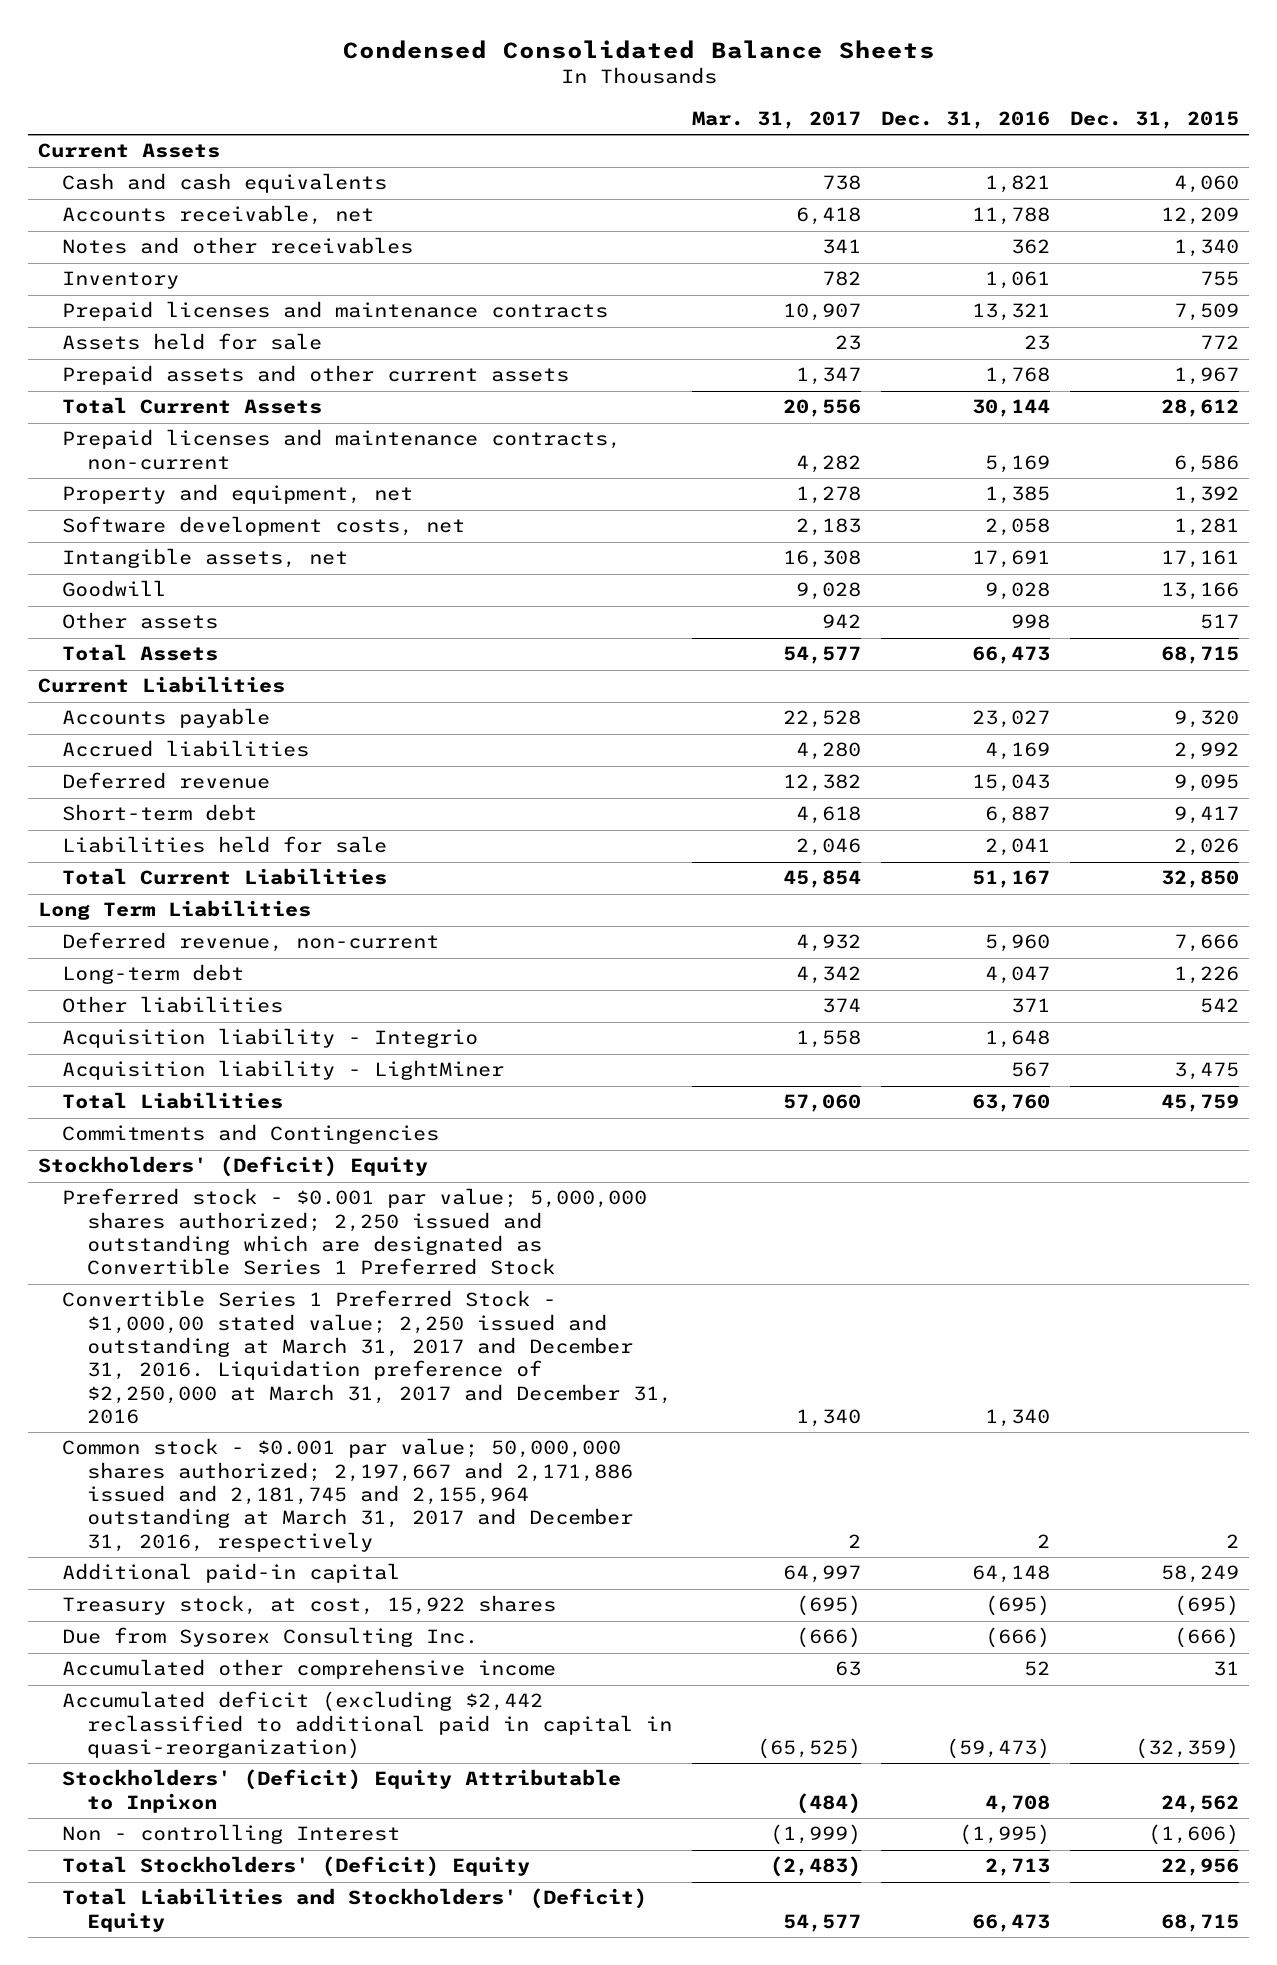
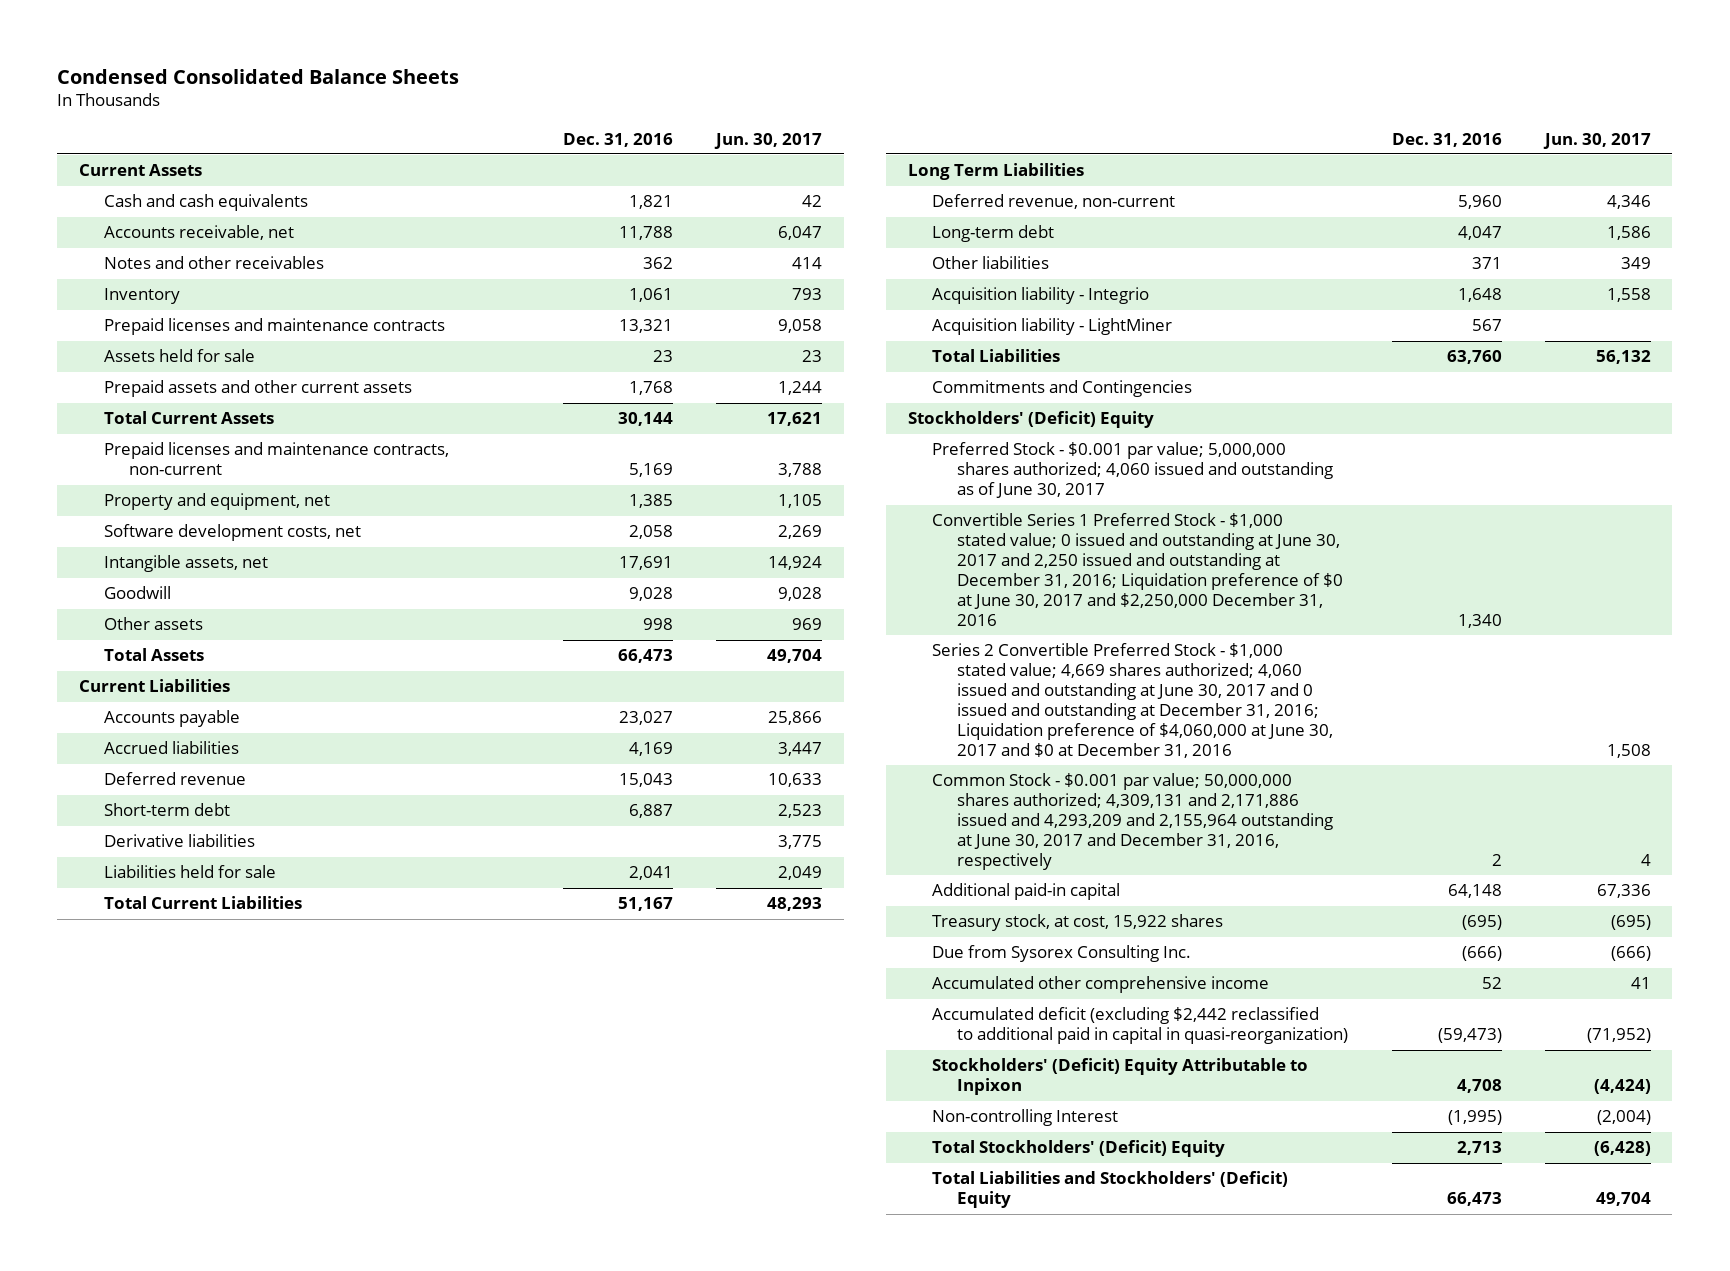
- | Mar. 31, 2017 | Dec. 31, 2016 | Dec. 31, 2015
+ | Dec. 31, 2016 | Jun. 30, 2017
+ Derivative liabilities | | 3,775
- Preferred stock - $0.001 par value; 5,000,000 shares authorized; 2,250 issued and outstanding which are designated as Convertible Series 1 Preferred Stock
- Convertible Series 1 Preferred Stock - $1,000,00 stated value; 2,250 issued and outstanding at March 31, 2017 and December 31, 2016. Liquidation preference of $2,250,000 at March 31, 2017 and December 31, 2016 | 1,340 | 1,340 |
- Common stock - $0.001 par value; 50,000,000 shares authorized; 2,197,667 and 2,171,886 issued and 2,181,745 and 2,155,964 outstanding at March 31, 2017 and December 31, 2016, respectively | 2 | 2 | 2
+ Preferred Stock - $0.001 par value; 5,000,000 shares authorized; 4,060 issued and outstanding as of June 30, 2017
+ Convertible Series 1 Preferred Stock - $1,000 stated value; 0 issued and outstanding at June 30, 2017 and 2,250 issued and outstanding at December 31, 2016; Liquidation preference of $0 at June 30, 2017 and $2,250,000 December 31, 2016 | 1,340 |
+ Series 2 Convertible Preferred Stock - $1,000 stated value; 4,669 shares authorized; 4,060 issued and outstanding at June 30, 2017 and 0 issued and outstanding at December 31, 2016; Liquidation preference of $4,060,000 at June 30, 2017 and $0 at December 31, 2016 | | 1,508
+ Common Stock - $0.001 par value; 50,000,000 shares authorized; 4,309,131 and 2,171,886 issued and 4,293,209 and 2,155,964 outstanding at June 30, 2017 and December 31, 2016, respectively | 2 | 4
- Non - controlling Interest | (1,999) | (1,995) | (1,606)
+ Non-controlling Interest | (1,995) | (2,004)

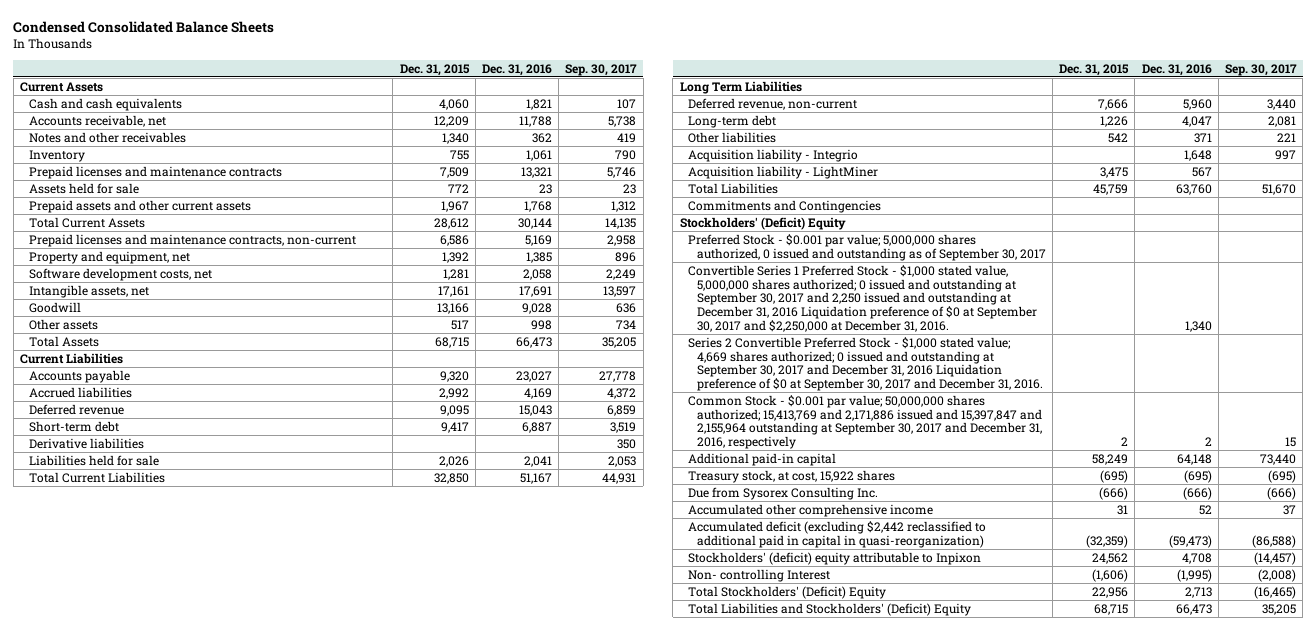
- | Dec. 31, 2016 | Jun. 30, 2017
+ | Dec. 31, 2015 | Dec. 31, 2016 | Sep. 30, 2017
- Preferred Stock - $0.001 par value; 5,000,000 shares authorized; 4,060 issued and outstanding as of June 30, 2017
- Convertible Series 1 Preferred Stock - $1,000 stated value; 0 issued and outstanding at June 30, 2017 and 2,250 issued and outstanding at December 31, 2016; Liquidation preference of $0 at June 30, 2017 and $2,250,000 December 31, 2016 | 1,340 |
- Series 2 Convertible Preferred Stock - $1,000 stated value; 4,669 shares authorized; 4,060 issued and outstanding at June 30, 2017 and 0 issued and outstanding at December 31, 2016; Liquidation preference of $4,060,000 at June 30, 2017 and $0 at December 31, 2016 | | 1,508
- Common Stock - $0.001 par value; 50,000,000 shares authorized; 4,309,131 and 2,171,886 issued and 4,293,209 and 2,155,964 outstanding at June 30, 2017 and December 31, 2016, respectively | 2 | 4
+ Preferred Stock - $0.001 par value; 5,000,000 shares authorized, 0 issued and outstanding as of September 30, 2017
+ Convertible Series 1 Preferred Stock - $1,000 stated value, 5,000,000 shares authorized; 0 issued and outstanding at September 30, 2017 and 2,250 issued and outstanding at December 31, 2016 Liquidation preference of $0 at September 30, 2017 and $2,250,000 at December 31, 2016. | | 1,340 |
+ Series 2 Convertible Preferred Stock - $1,000 stated value; 4,669 shares authorized; 0 issued and outstanding at September 30, 2017 and December 31, 2016 Liquidation preference of $0 at September 30, 2017 and December 31, 2016.
+ Common Stock - $0.001 par value; 50,000,000 shares authorized; 15,413,769 and 2,171,886 issued and 15,397,847 and 2,155,964 outstanding at September 30, 2017 and December 31, 2016, respectively | 2 | 2 | 15
- Stockholders' (Deficit) Equity Attributable to Inpixon | 4,708 | (4,424)
- Non-controlling Interest | (1,995) | (2,004)
+ Stockholders' (deficit) equity attributable to Inpixon | 24,562 | 4,708 | (14,457)
+ Non- controlling Interest | (1,606) | (1,995) | (2,008)

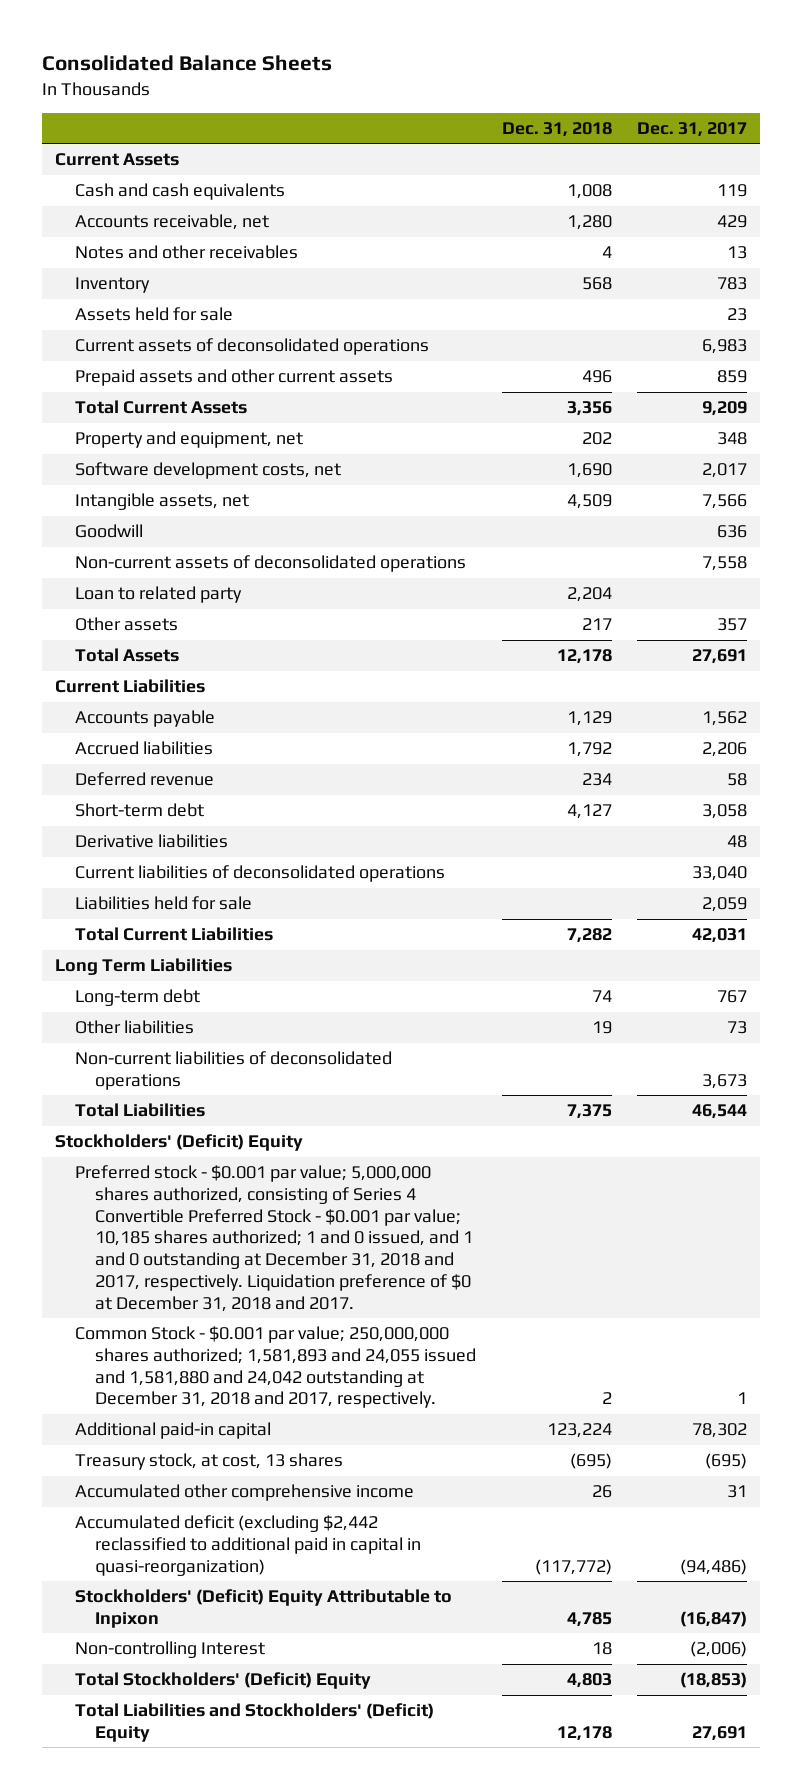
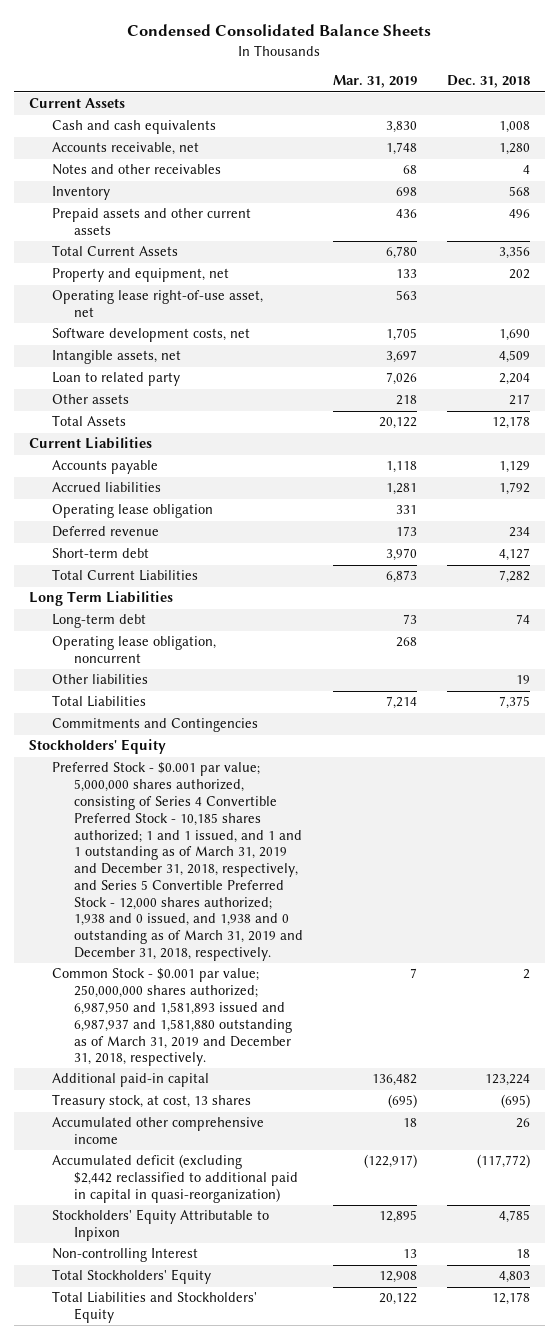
- Consolidated Balance Sheets
+ Condensed Consolidated Balance Sheets
- | Dec. 31, 2018 | Dec. 31, 2017
+ | Mar. 31, 2019 | Dec. 31, 2018
- Assets held for sale | | 23
- Current assets of deconsolidated operations | | 6,983
+ Operating lease right-of-use asset, net | 563 |
- Goodwill | | 636
- Non-current assets of deconsolidated operations | | 7,558
+ Operating lease obligation | 331 |
- Derivative liabilities | | 48
- Current liabilities of deconsolidated operations | | 33,040
- Liabilities held for sale | | 2,059
+ Operating lease obligation, noncurrent | 268 |
- Non-current liabilities of deconsolidated operations | | 3,673
- Stockholders' (Deficit) Equity
- Preferred stock - $0.001 par value; 5,000,000 shares authorized, consisting of Series 4 Convertible Preferred Stock - $0.001 par value; 10,185 shares authorized; 1 and 0 issued, and 1 and 0 outstanding at December 31, 2018 and 2017, respectively. Liquidation preference of $0 at December 31, 2018 and 2017.
- Common Stock - $0.001 par value; 250,000,000 shares authorized; 1,581,893 and 24,055 issued and 1,581,880 and 24,042 outstanding at December 31, 2018 and 2017, respectively. | 2 | 1
+ Commitments and Contingencies
+ Stockholders' Equity
+ Preferred Stock - $0.001 par value; 5,000,000 shares authorized, consisting of Series 4 Convertible Preferred Stock - 10,185 shares authorized; 1 and 1 issued, and 1 and 1 outstanding as of March 31, 2019 and December 31, 2018, respectively, and Series 5 Convertible Preferred Stock - 12,000 shares authorized; 1,938 and 0 issued, and 1,938 and 0 outstanding as of March 31, 2019 and December 31, 2018, respectively.
+ Common Stock - $0.001 par value; 250,000,000 shares authorized; 6,987,950 and 1,581,893 issued and 6,987,937 and 1,581,880 outstanding as of March 31, 2019 and December 31, 2018, respectively. | 7 | 2
- Stockholders' (Deficit) Equity Attributable to Inpixon | 4,785 | (16,847)
+ Stockholders' Equity Attributable to Inpixon | 12,895 | 4,785
- Total Stockholders' (Deficit) Equity | 4,803 | (18,853)
- Total Liabilities and Stockholders' (Deficit) Equity | 12,178 | 27,691
+ Total Stockholders' Equity | 12,908 | 4,803
+ Total Liabilities and Stockholders' Equity | 20,122 | 12,178

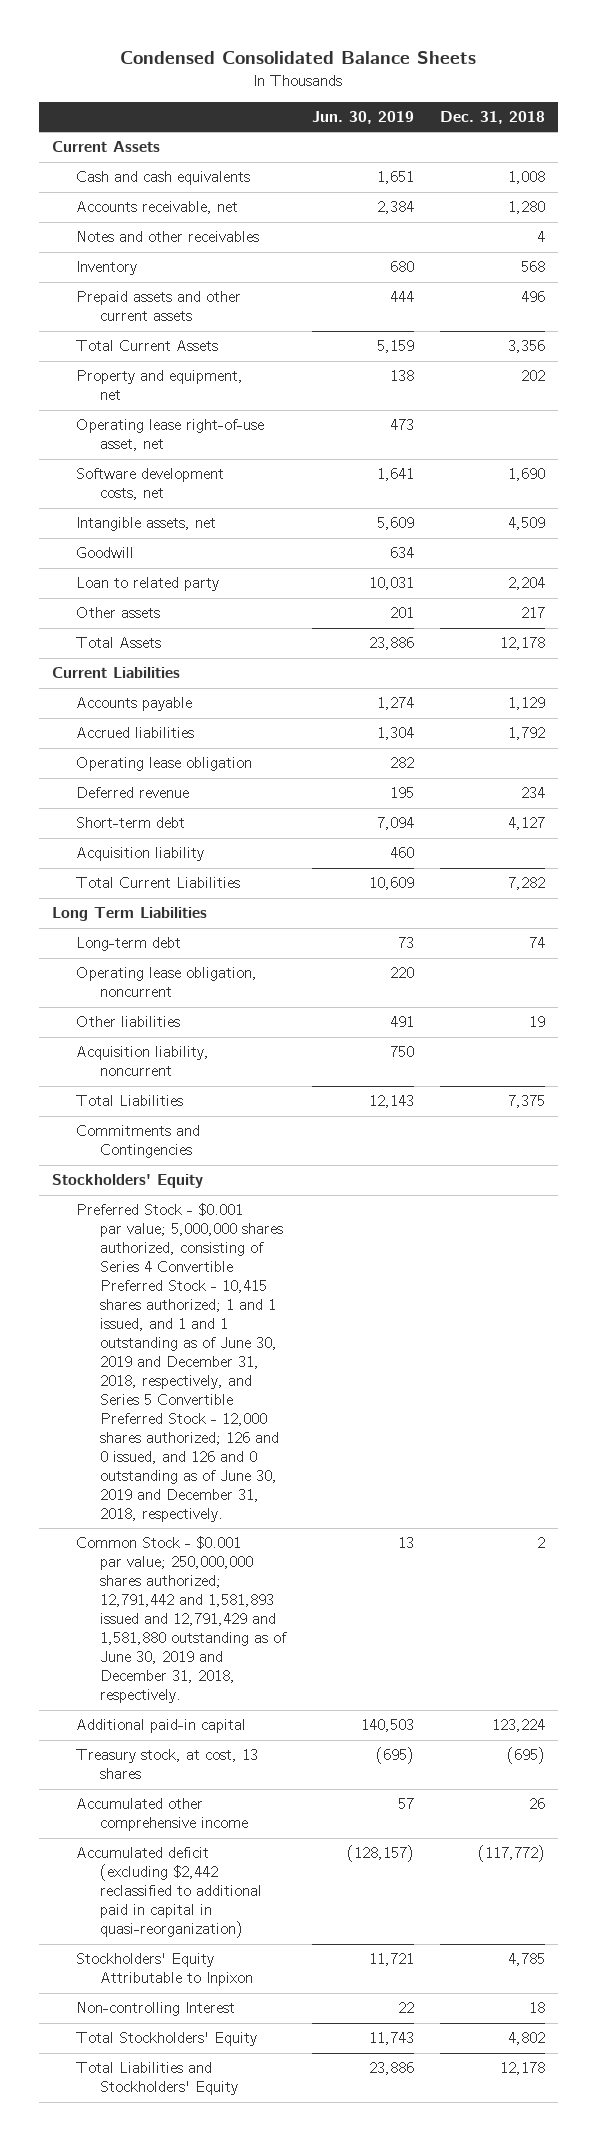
- | Mar. 31, 2019 | Dec. 31, 2018
+ | Jun. 30, 2019 | Dec. 31, 2018
+ Goodwill | 634 |
+ Acquisition liability | 460 |
+ Acquisition liability, noncurrent | 750 |
- Preferred Stock - $0.001 par value; 5,000,000 shares authorized, consisting of Series 4 Convertible Preferred Stock - 10,185 shares authorized; 1 and 1 issued, and 1 and 1 outstanding as of March 31, 2019 and December 31, 2018, respectively, and Series 5 Convertible Preferred Stock - 12,000 shares authorized; 1,938 and 0 issued, and 1,938 and 0 outstanding as of March 31, 2019 and December 31, 2018, respectively.
- Common Stock - $0.001 par value; 250,000,000 shares authorized; 6,987,950 and 1,581,893 issued and 6,987,937 and 1,581,880 outstanding as of March 31, 2019 and December 31, 2018, respectively. | 7 | 2
+ Preferred Stock - $0.001 par value; 5,000,000 shares authorized, consisting of Series 4 Convertible Preferred Stock - 10,415 shares authorized; 1 and 1 issued, and 1 and 1 outstanding as of June 30, 2019 and December 31, 2018, respectively, and Series 5 Convertible Preferred Stock - 12,000 shares authorized; 126 and 0 issued, and 126 and 0 outstanding as of June 30, 2019 and December 31, 2018, respectively.
+ Common Stock - $0.001 par value; 250,000,000 shares authorized; 12,791,442 and 1,581,893 issued and 12,791,429 and 1,581,880 outstanding as of June 30, 2019 and December 31, 2018, respectively. | 13 | 2
- Total Stockholders' Equity | 12,908 | 4,803
+ Total Stockholders' Equity | 11,743 | 4,802

